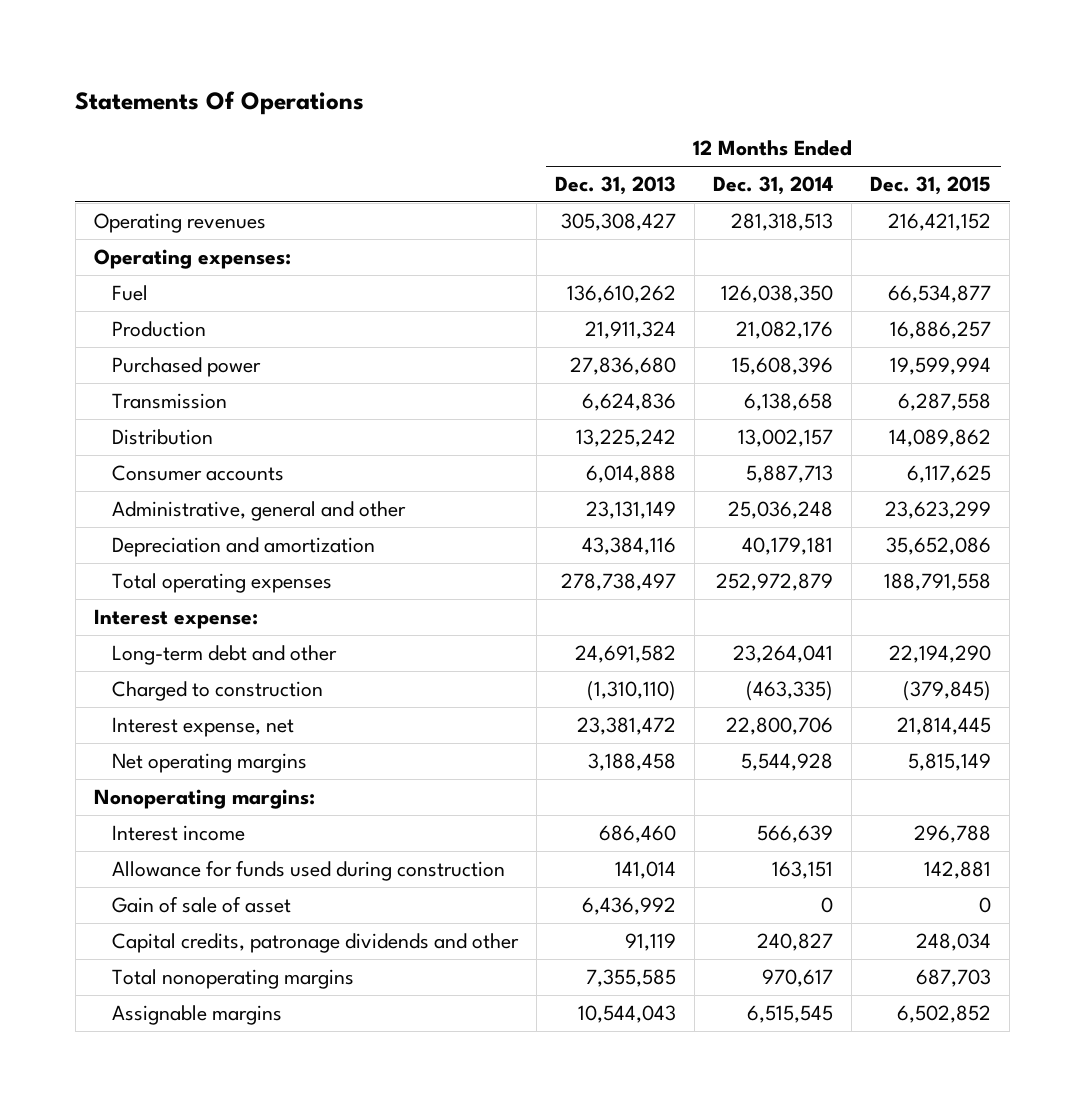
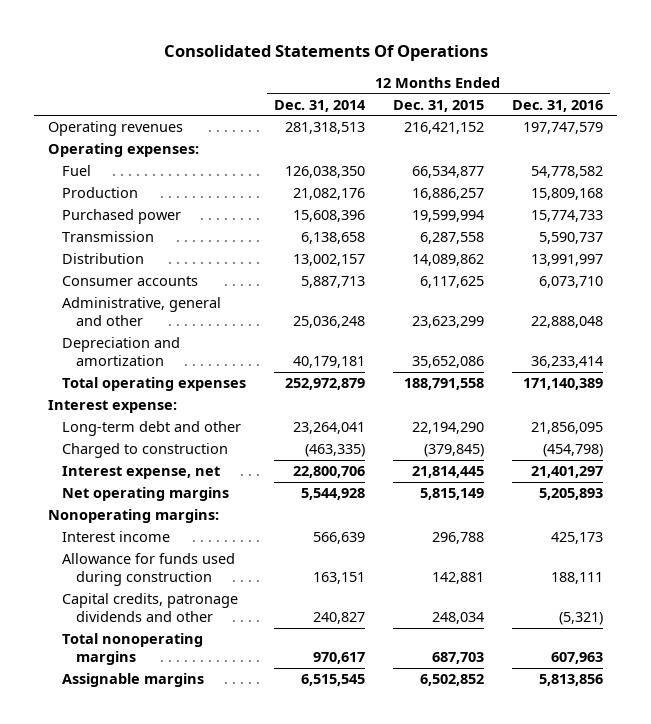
- Statements Of Operations
+ Consolidated Statements Of Operations
- | 12 Months Ended Dec. 31, 2013 | 12 Months Ended Dec. 31, 2014 | 12 Months Ended Dec. 31, 2015
+ | 12 Months Ended Dec. 31, 2014 | 12 Months Ended Dec. 31, 2015 | 12 Months Ended Dec. 31, 2016
- Gain of sale of asset | 6,436,992 | 0 | 0

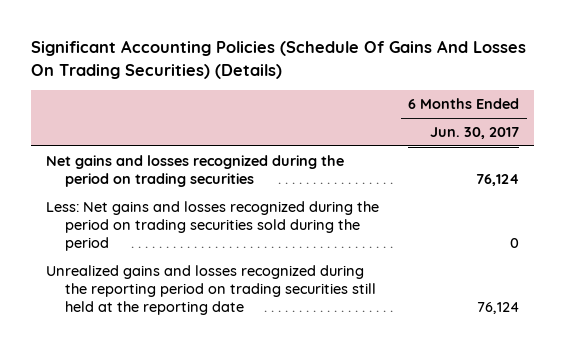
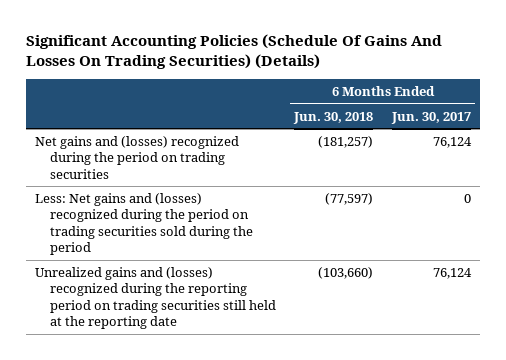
- | 6 Months Ended Jun. 30, 2017
+ | 6 Months Ended Jun. 30, 2018 | 6 Months Ended Jun. 30, 2017
- Net gains and losses recognized during the period on trading securities | 76,124
- Less: Net gains and losses recognized during the period on trading securities sold during the period | 0
- Unrealized gains and losses recognized during the reporting period on trading securities still held at the reporting date | 76,124
+ Net gains and (losses) recognized during the period on trading securities | (181,257) | 76,124
+ Less: Net gains and (losses) recognized during the period on trading securities sold during the period | (77,597) | 0
+ Unrealized gains and (losses) recognized during the reporting period on trading securities still held at the reporting date | (103,660) | 76,124

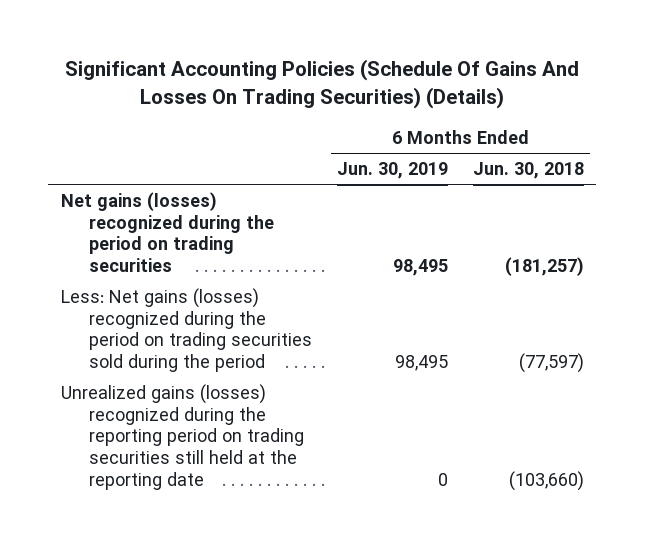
- | 6 Months Ended Jun. 30, 2018 | 6 Months Ended Jun. 30, 2017
+ | 6 Months Ended Jun. 30, 2019 | 6 Months Ended Jun. 30, 2018
- Net gains and (losses) recognized during the period on trading securities | (181,257) | 76,124
- Less: Net gains and (losses) recognized during the period on trading securities sold during the period | (77,597) | 0
- Unrealized gains and (losses) recognized during the reporting period on trading securities still held at the reporting date | (103,660) | 76,124
+ Net gains (losses) recognized during the period on trading securities | 98,495 | (181,257)
+ Less: Net gains (losses) recognized during the period on trading securities sold during the period | 98,495 | (77,597)
+ Unrealized gains (losses) recognized during the reporting period on trading securities still held at the reporting date | 0 | (103,660)

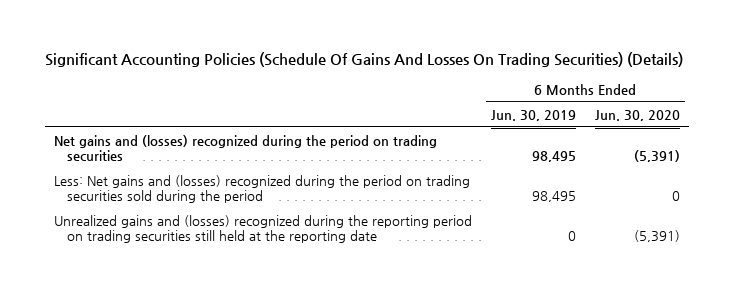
- | 6 Months Ended Jun. 30, 2019 | 6 Months Ended Jun. 30, 2018
+ | 6 Months Ended Jun. 30, 2019 | 6 Months Ended Jun. 30, 2020
- Net gains (losses) recognized during the period on trading securities | 98,495 | (181,257)
- Less: Net gains (losses) recognized during the period on trading securities sold during the period | 98,495 | (77,597)
- Unrealized gains (losses) recognized during the reporting period on trading securities still held at the reporting date | 0 | (103,660)
+ Net gains and (losses) recognized during the period on trading securities | 98,495 | (5,391)
+ Less: Net gains and (losses) recognized during the period on trading securities sold during the period | 98,495 | 0
+ Unrealized gains and (losses) recognized during the reporting period on trading securities still held at the reporting date | 0 | (5,391)

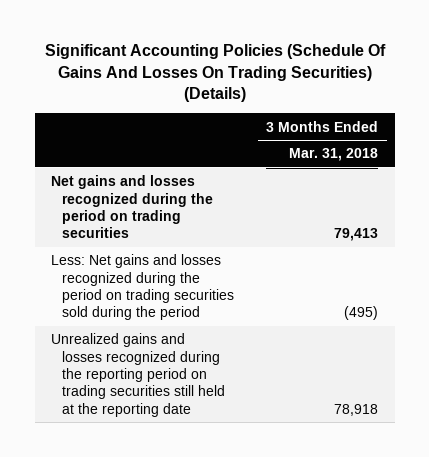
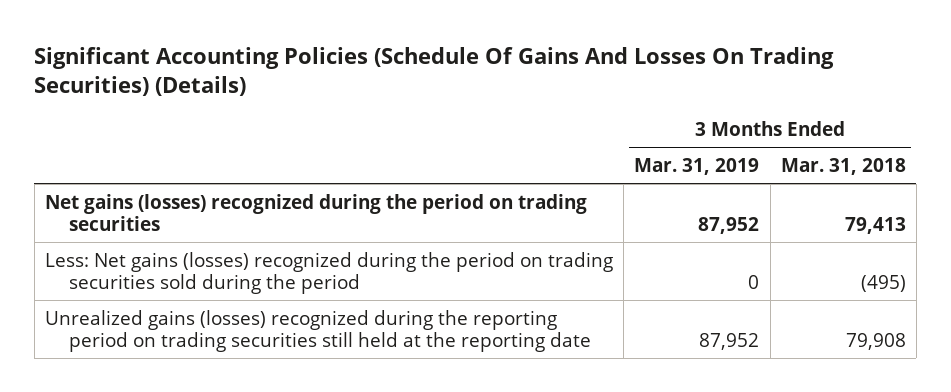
- | 3 Months Ended Mar. 31, 2018
+ | 3 Months Ended Mar. 31, 2019 | 3 Months Ended Mar. 31, 2018
- Net gains and losses recognized during the period on trading securities | 79,413
- Less: Net gains and losses recognized during the period on trading securities sold during the period | (495)
- Unrealized gains and losses recognized during the reporting period on trading securities still held at the reporting date | 78,918
+ Net gains (losses) recognized during the period on trading securities | 87,952 | 79,413
+ Less: Net gains (losses) recognized during the period on trading securities sold during the period | 0 | (495)
+ Unrealized gains (losses) recognized during the reporting period on trading securities still held at the reporting date | 87,952 | 79,908

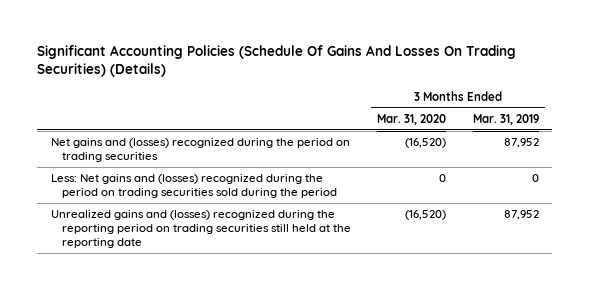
- | 3 Months Ended Mar. 31, 2019 | 3 Months Ended Mar. 31, 2018
+ | 3 Months Ended Mar. 31, 2020 | 3 Months Ended Mar. 31, 2019
- Net gains (losses) recognized during the period on trading securities | 87,952 | 79,413
- Less: Net gains (losses) recognized during the period on trading securities sold during the period | 0 | (495)
- Unrealized gains (losses) recognized during the reporting period on trading securities still held at the reporting date | 87,952 | 79,908
+ Net gains and (losses) recognized during the period on trading securities | (16,520) | 87,952
+ Less: Net gains and (losses) recognized during the period on trading securities sold during the period | 0 | 0
+ Unrealized gains and (losses) recognized during the reporting period on trading securities still held at the reporting date | (16,520) | 87,952

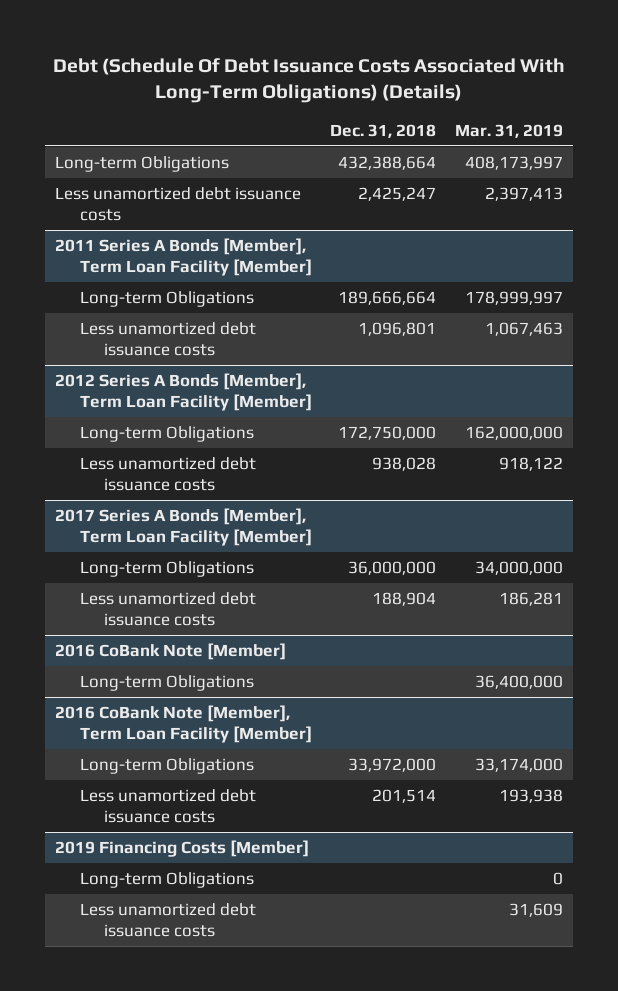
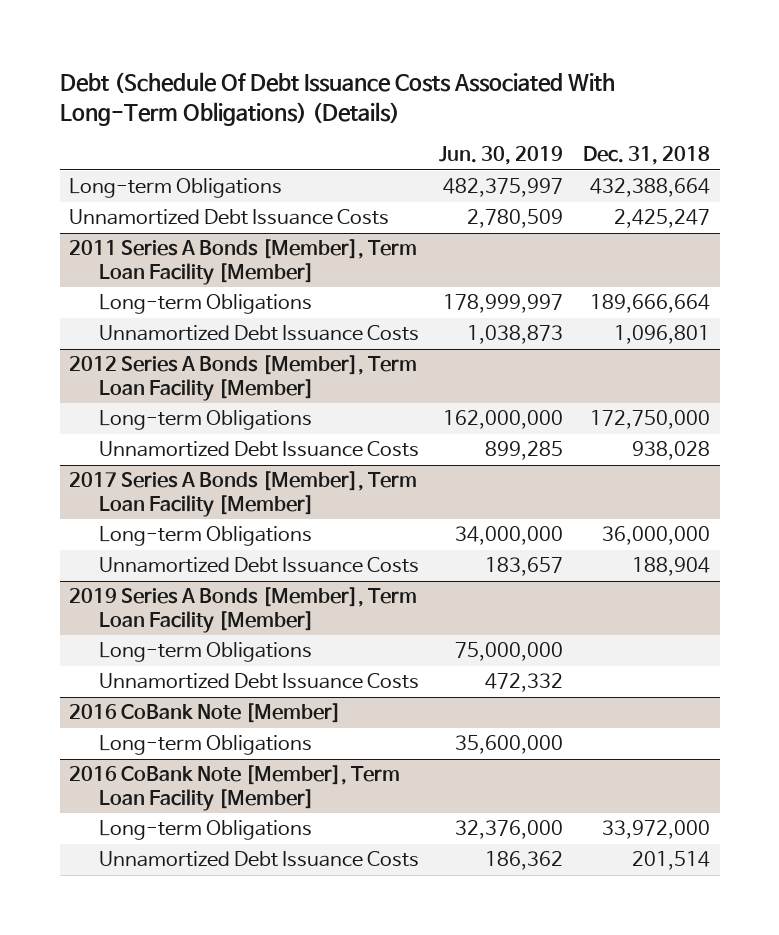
- | Dec. 31, 2018 | Mar. 31, 2019
+ | Jun. 30, 2019 | Dec. 31, 2018
- Less unamortized debt issuance costs | 2,425,247 | 2,397,413
+ Unnamortized Debt Issuance Costs | 2,780,509 | 2,425,247
@ 2011 Series A Bonds [Member], Term Loan Facility [Member]
- Less unamortized debt issuance costs | 1,096,801 | 1,067,463
+ Unnamortized Debt Issuance Costs | 1,038,873 | 1,096,801
@ 2012 Series A Bonds [Member], Term Loan Facility [Member]
- Less unamortized debt issuance costs | 938,028 | 918,122
+ Unnamortized Debt Issuance Costs | 899,285 | 938,028
@ 2017 Series A Bonds [Member], Term Loan Facility [Member]
- Less unamortized debt issuance costs | 188,904 | 186,281
+ Unnamortized Debt Issuance Costs | 183,657 | 188,904
+ 2019 Series A Bonds [Member], Term Loan Facility [Member]
+ Long-term Obligations | 75,000,000 |
+ Unnamortized Debt Issuance Costs | 472,332 |
@ 2016 CoBank Note [Member], Term Loan Facility [Member]
- Less unamortized debt issuance costs | 201,514 | 193,938
- 2019 Financing Costs [Member]
- Long-term Obligations | | 0
- Less unamortized debt issuance costs | | 31,609
@ 2016 CoBank Note [Member], Term Loan Facility [Member]
+ Unnamortized Debt Issuance Costs | 186,362 | 201,514

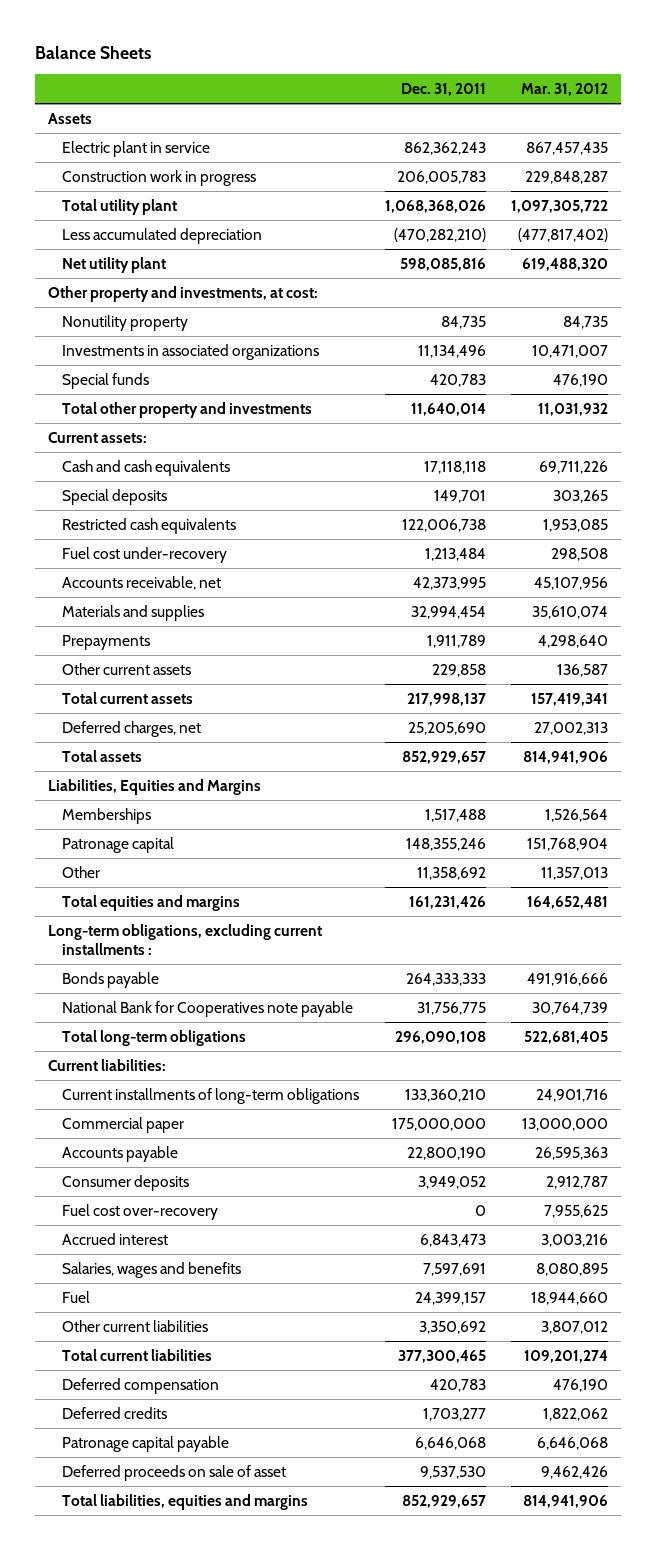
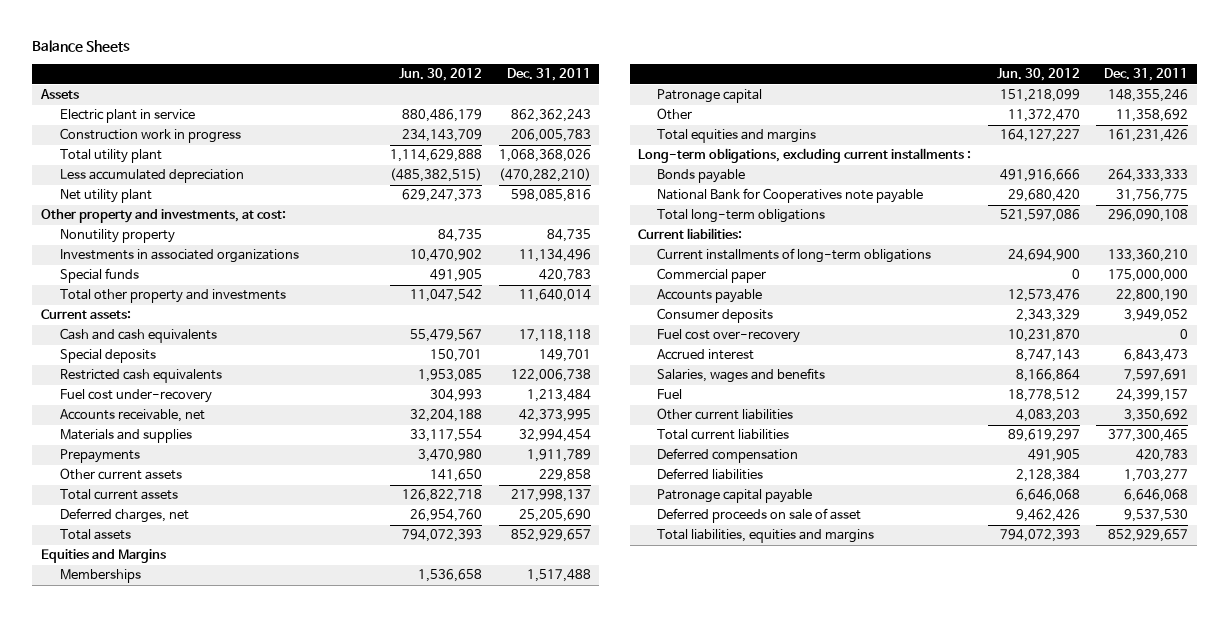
- | Dec. 31, 2011 | Mar. 31, 2012
+ | Jun. 30, 2012 | Dec. 31, 2011
- Liabilities, Equities and Margins
+ Equities and Margins
- Deferred credits | 1,703,277 | 1,822,062
+ Deferred liabilities | 2,128,384 | 1,703,277

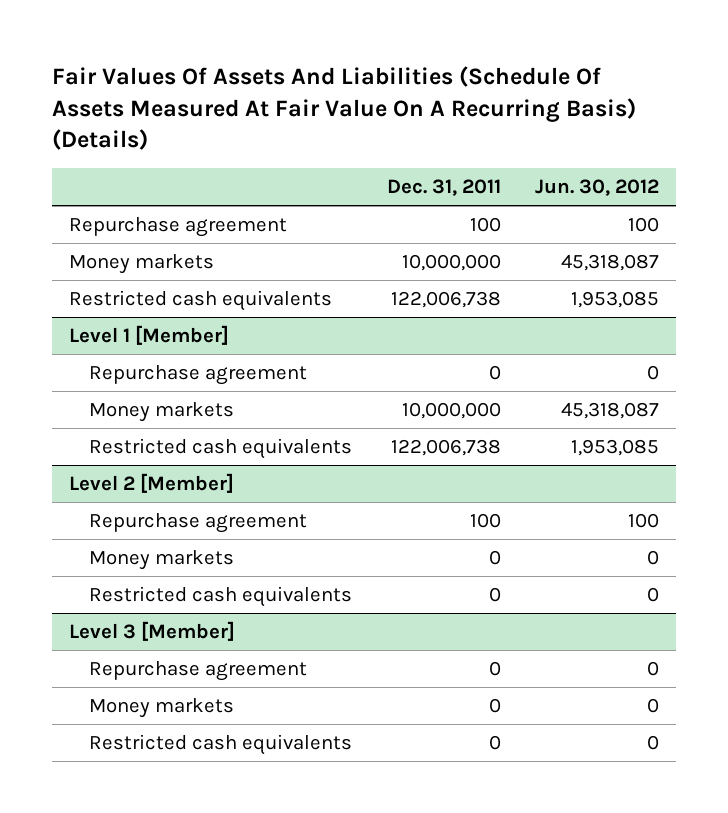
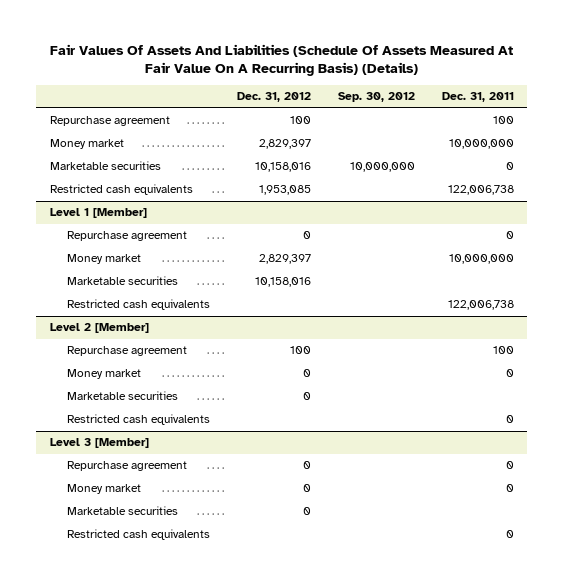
- | Dec. 31, 2011 | Jun. 30, 2012
+ | Dec. 31, 2012 | Sep. 30, 2012 | Dec. 31, 2011
- Money markets | 10,000,000 | 45,318,087
+ Money market | 2,829,397 | | 10,000,000
+ Marketable securities | 10,158,016 | 10,000,000 | 0
@ Level 1 [Member]
- Money markets | 10,000,000 | 45,318,087
+ Money market | 2,829,397 | | 10,000,000
+ Marketable securities | 10,158,016 | |
@ Level 2 [Member]
- Money markets | 0 | 0
+ Money market | 0 | | 0
+ Marketable securities | 0 | |
@ Level 3 [Member]
- Money markets | 0 | 0
+ Money market | 0 | | 0
+ Marketable securities | 0 | |

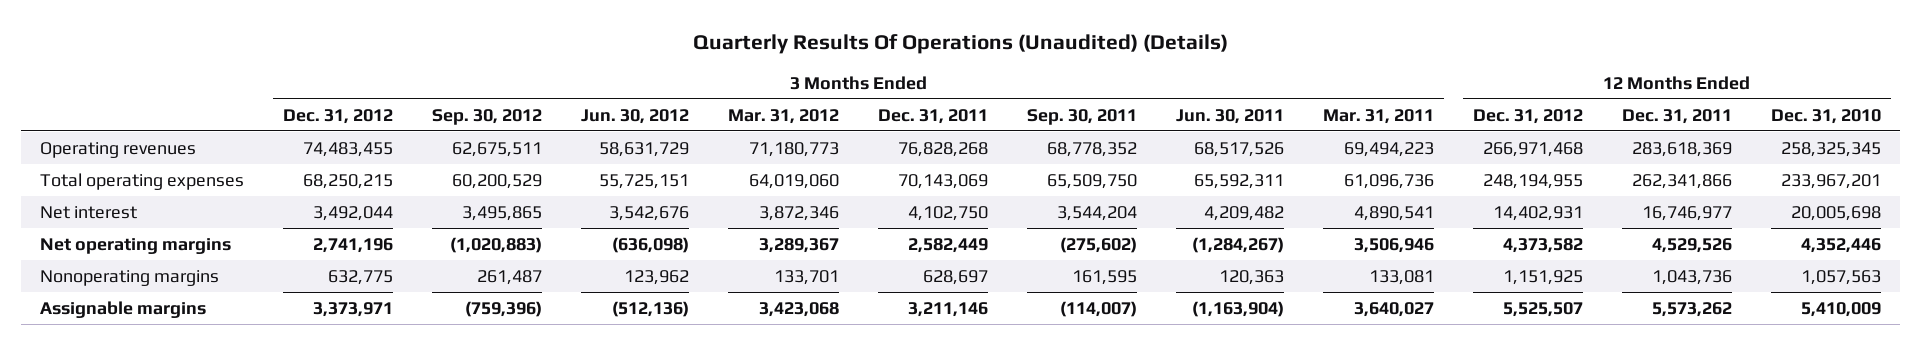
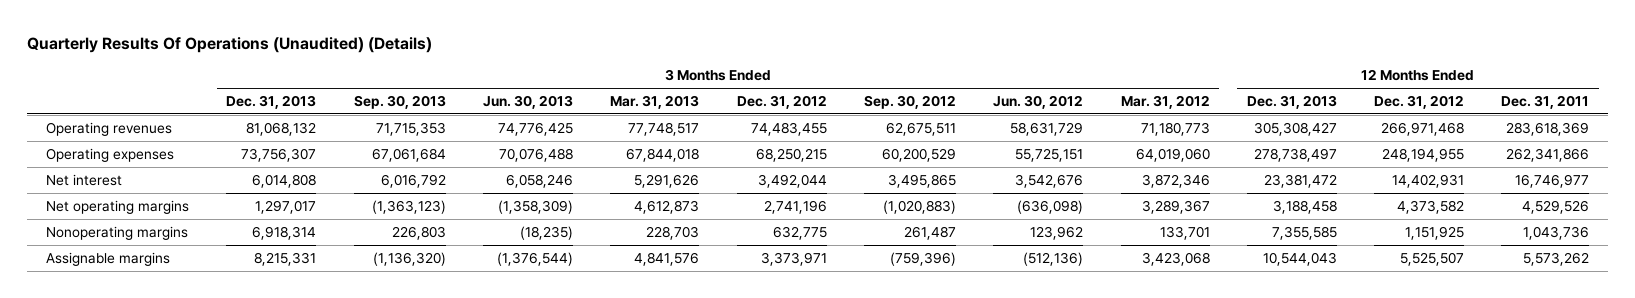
- | 3 Months Ended Dec. 31, 2012 | 3 Months Ended Sep. 30, 2012 | 3 Months Ended Jun. 30, 2012 | 3 Months Ended Mar. 31, 2012 | 3 Months Ended Dec. 31, 2011 | 3 Months Ended Sep. 30, 2011 | 3 Months Ended Jun. 30, 2011 | 3 Months Ended Mar. 31, 2011 | 12 Months Ended Dec. 31, 2012 | 12 Months Ended Dec. 31, 2011 | 12 Months Ended Dec. 31, 2010
+ | 3 Months Ended Dec. 31, 2013 | 3 Months Ended Sep. 30, 2013 | 3 Months Ended Jun. 30, 2013 | 3 Months Ended Mar. 31, 2013 | 3 Months Ended Dec. 31, 2012 | 3 Months Ended Sep. 30, 2012 | 3 Months Ended Jun. 30, 2012 | 3 Months Ended Mar. 31, 2012 | 12 Months Ended Dec. 31, 2013 | 12 Months Ended Dec. 31, 2012 | 12 Months Ended Dec. 31, 2011
- Total operating expenses | 68,250,215 | 60,200,529 | 55,725,151 | 64,019,060 | 70,143,069 | 65,509,750 | 65,592,311 | 61,096,736 | 248,194,955 | 262,341,866 | 233,967,201
+ Operating expenses | 73,756,307 | 67,061,684 | 70,076,488 | 67,844,018 | 68,250,215 | 60,200,529 | 55,725,151 | 64,019,060 | 278,738,497 | 248,194,955 | 262,341,866

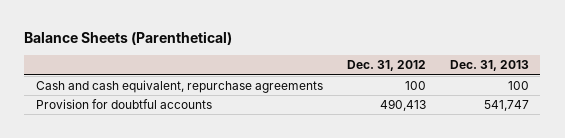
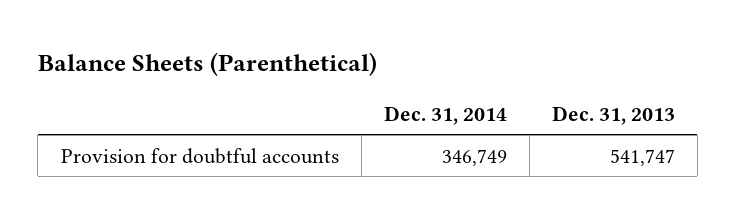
- | Dec. 31, 2012 | Dec. 31, 2013
+ | Dec. 31, 2014 | Dec. 31, 2013
- Cash and cash equivalent, repurchase agreements | 100 | 100

